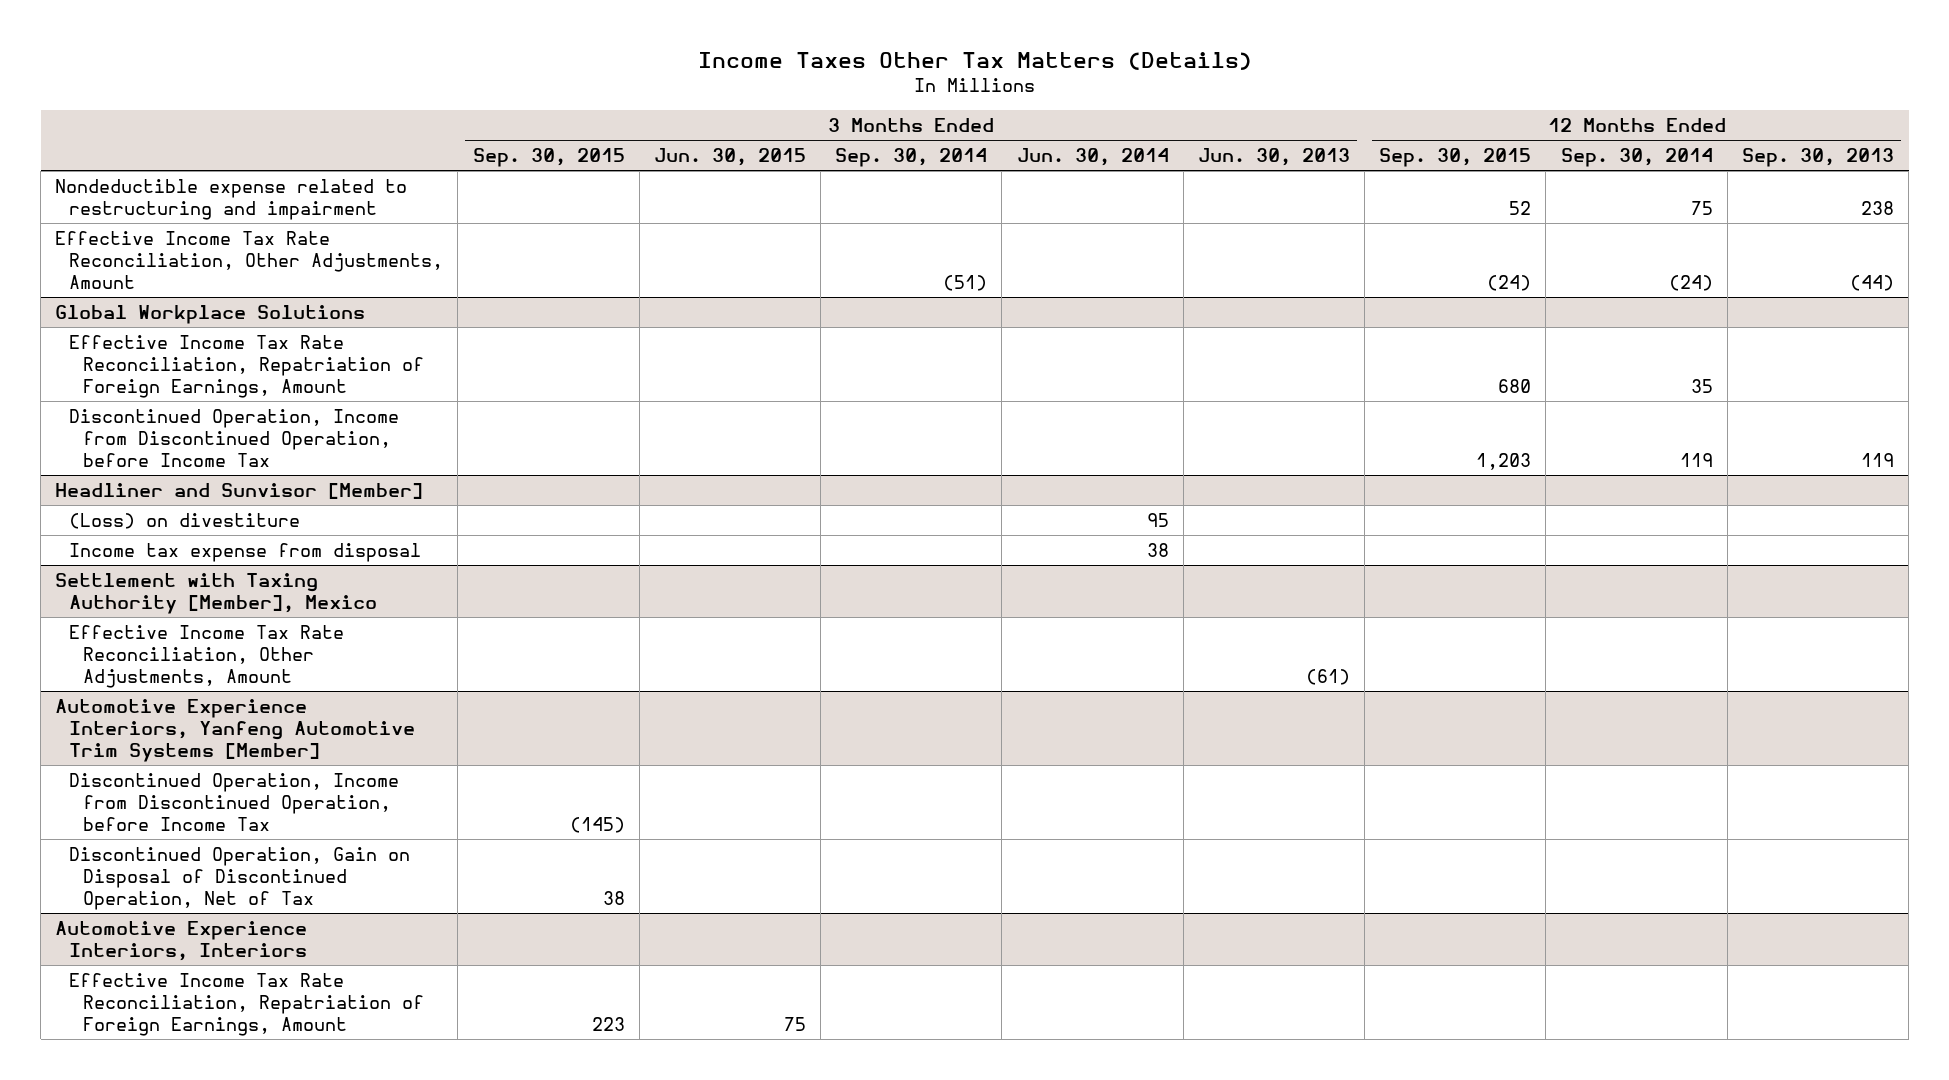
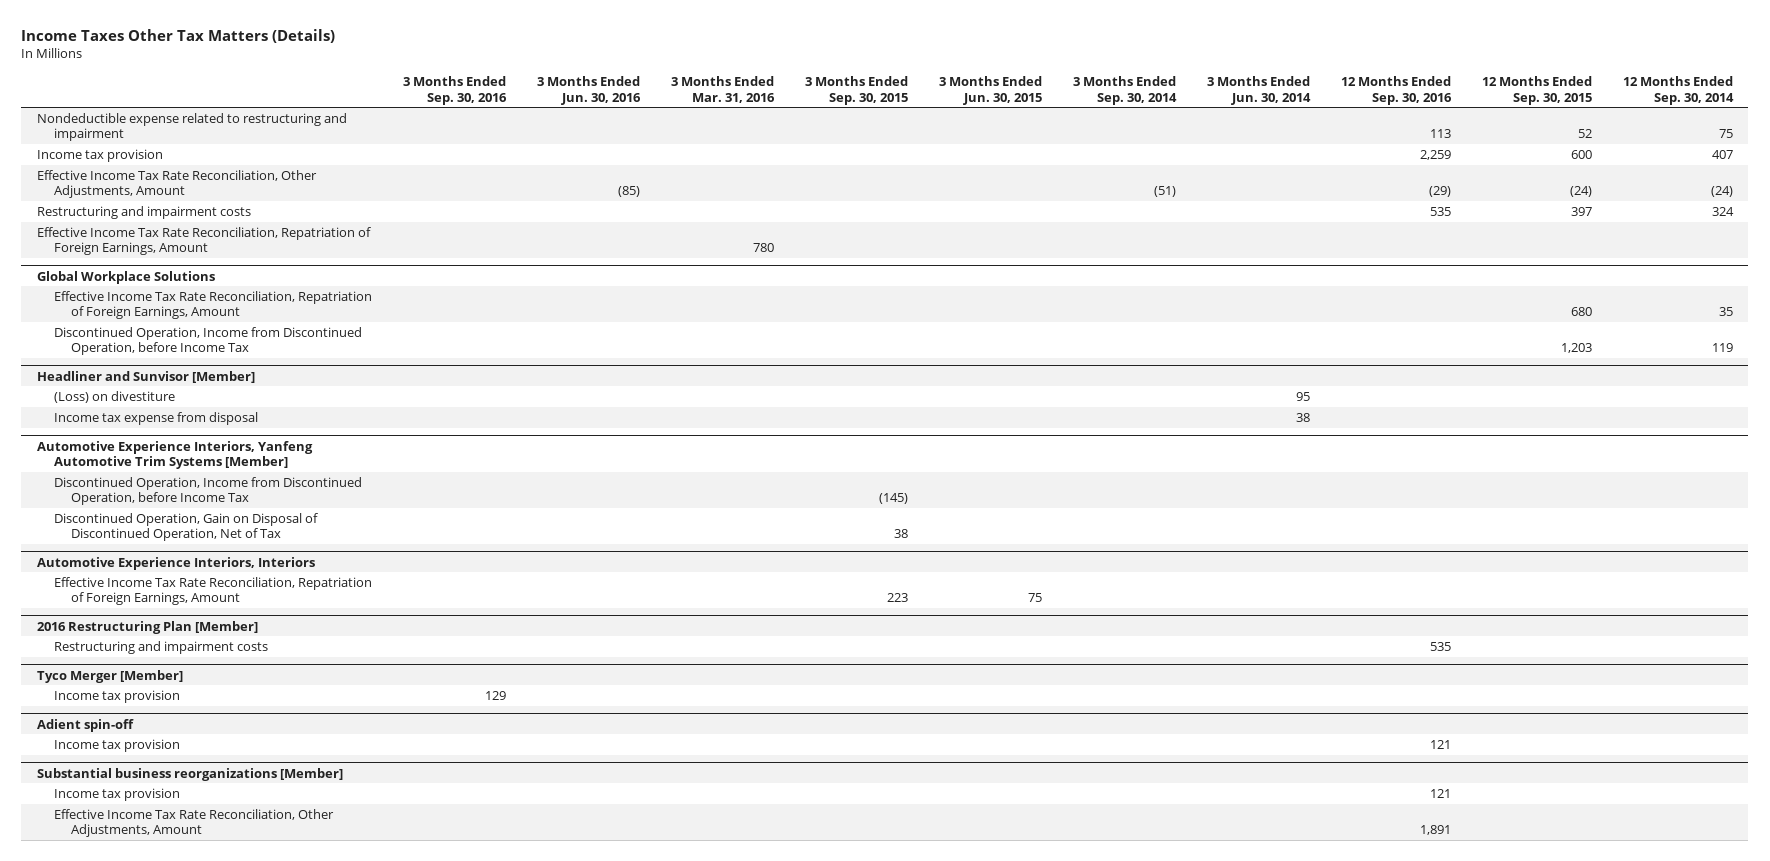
- | 3 Months Ended Sep. 30, 2015 | 3 Months Ended Jun. 30, 2015 | 3 Months Ended Sep. 30, 2014 | 3 Months Ended Jun. 30, 2014 | 3 Months Ended Jun. 30, 2013 | 12 Months Ended Sep. 30, 2015 | 12 Months Ended Sep. 30, 2014 | 12 Months Ended Sep. 30, 2013
+ | 3 Months Ended Sep. 30, 2016 | 3 Months Ended Jun. 30, 2016 | 3 Months Ended Mar. 31, 2016 | 3 Months Ended Sep. 30, 2015 | 3 Months Ended Jun. 30, 2015 | 3 Months Ended Sep. 30, 2014 | 3 Months Ended Jun. 30, 2014 | 12 Months Ended Sep. 30, 2016 | 12 Months Ended Sep. 30, 2015 | 12 Months Ended Sep. 30, 2014
+ Income tax provision | | | | | | | | 2,259 | 600 | 407
+ Restructuring and impairment costs | | | | | | | | 535 | 397 | 324
+ Effective Income Tax Rate Reconciliation, Repatriation of Foreign Earnings, Amount | | | 780 | | | | | | |
- Settlement with Taxing Authority [Member], Mexico
- Effective Income Tax Rate Reconciliation, Other Adjustments, Amount | | | | | (61) | | |
+ 2016 Restructuring Plan [Member]
+ Restructuring and impairment costs | | | | | | | | 535 | |
+ Tyco Merger [Member]
+ Income tax provision | 129 | | | | | | | | |
+ Adient spin-off
+ Income tax provision | | | | | | | | 121 | |
+ Substantial business reorganizations [Member]
+ Income tax provision | | | | | | | | 121 | |
+ Effective Income Tax Rate Reconciliation, Other Adjustments, Amount | | | | | | | | 1,891 | |

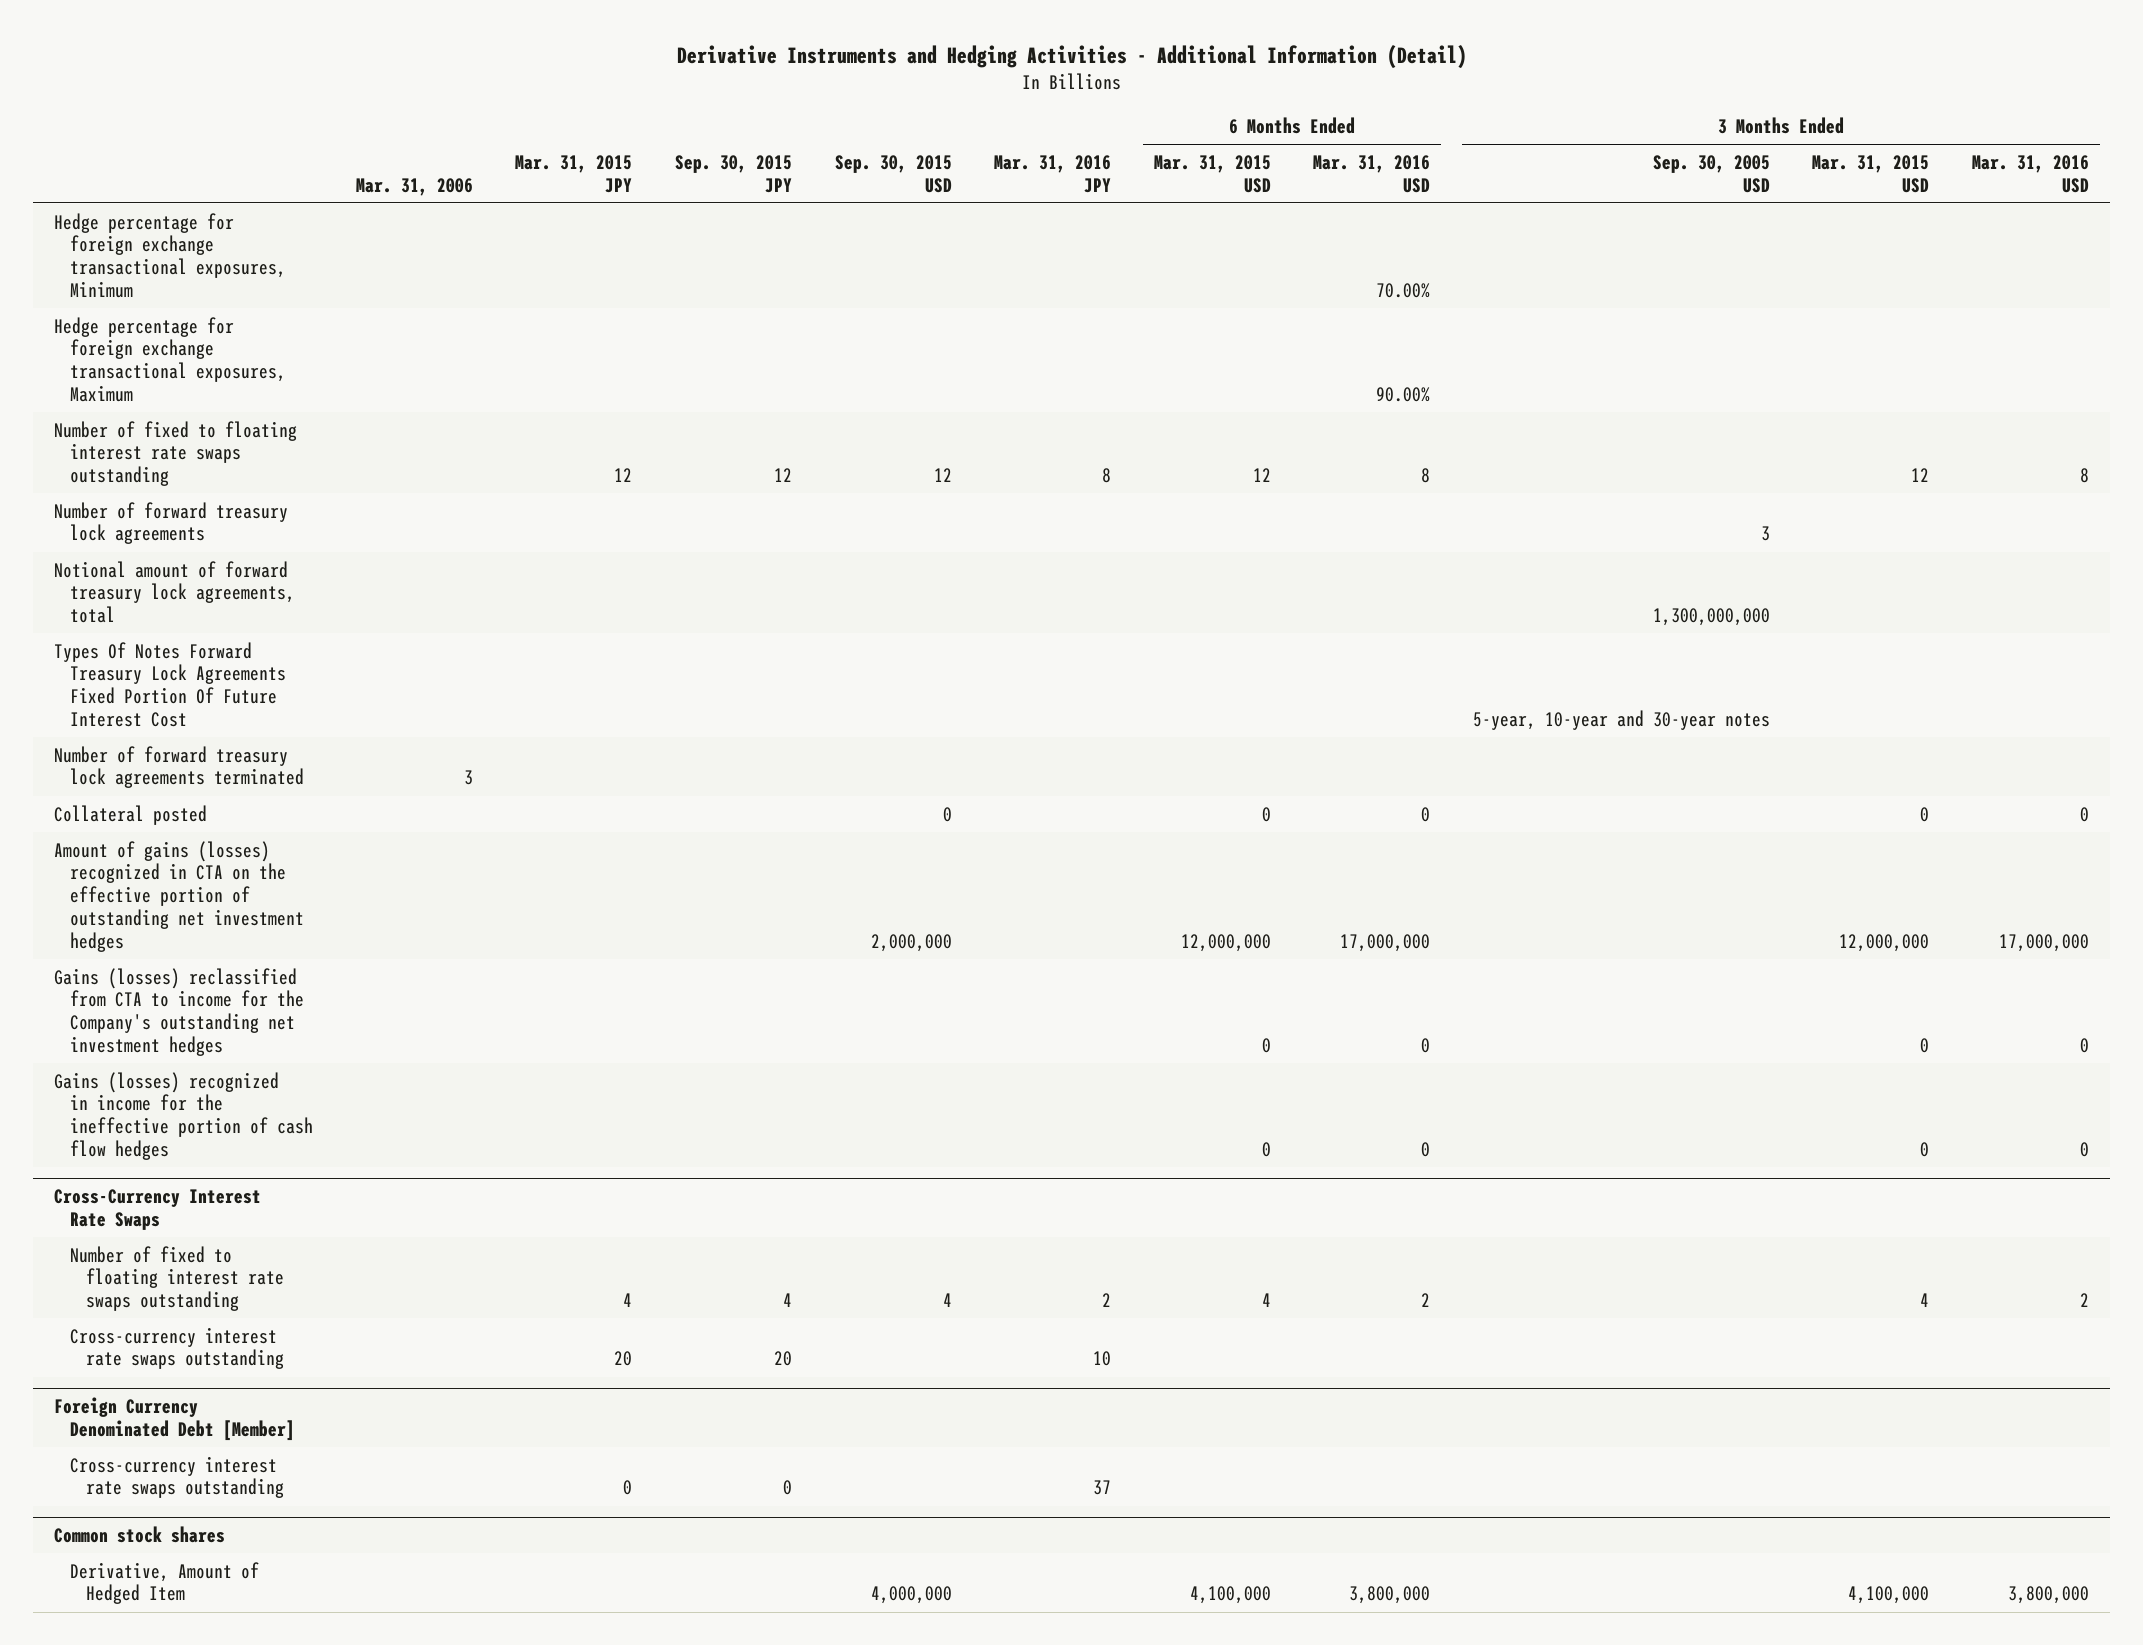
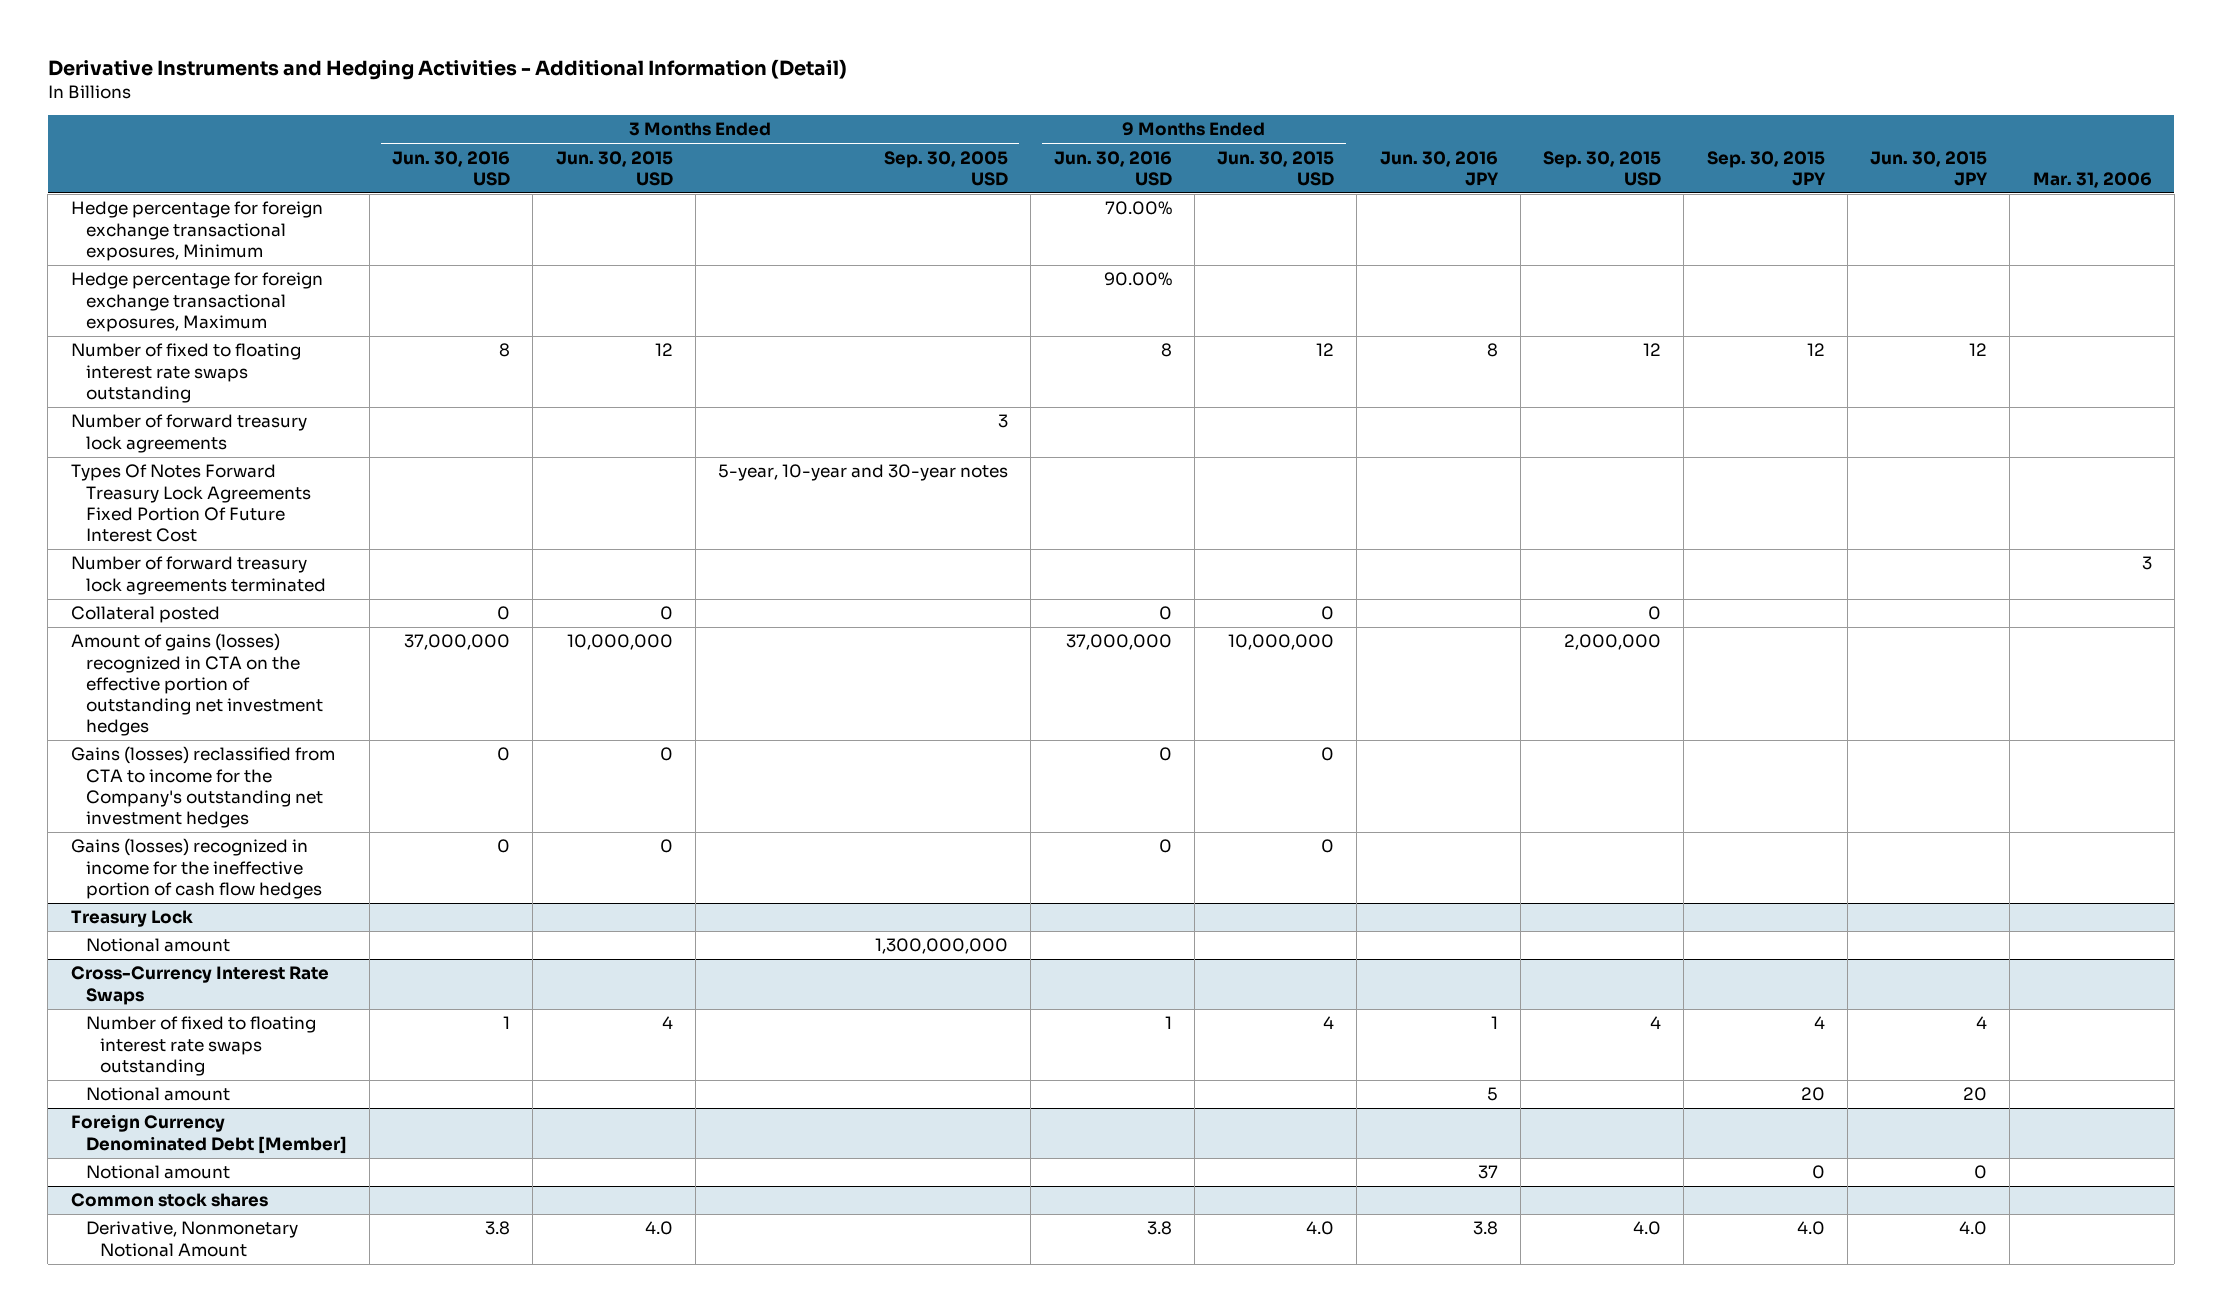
- | Mar. 31, 2006 | Mar. 31, 2015 JPY | Sep. 30, 2015 JPY | Sep. 30, 2015 USD | Mar. 31, 2016 JPY | 6 Months Ended Mar. 31, 2015 USD | 6 Months Ended Mar. 31, 2016 USD | 3 Months Ended Sep. 30, 2005 USD | 3 Months Ended Mar. 31, 2015 USD | 3 Months Ended Mar. 31, 2016 USD
+ | 3 Months Ended Jun. 30, 2016 USD | 3 Months Ended Jun. 30, 2015 USD | 3 Months Ended Sep. 30, 2005 USD | 9 Months Ended Jun. 30, 2016 USD | 9 Months Ended Jun. 30, 2015 USD | Jun. 30, 2016 JPY | Sep. 30, 2015 USD | Sep. 30, 2015 JPY | Jun. 30, 2015 JPY | Mar. 31, 2006
- Notional amount of forward treasury lock agreements, total | | | | | | | | 1,300,000,000 | |
+ Treasury Lock
+ Notional amount | | | 1,300,000,000 | | | | | | |
@ Cross-Currency Interest Rate Swaps
- Cross-currency interest rate swaps outstanding | | 20 | 20 | | 10 | | | | |
+ Notional amount | | | | | | 5 | | 20 | 20 |
@ Foreign Currency Denominated Debt [Member]
- Cross-currency interest rate swaps outstanding | | 0 | 0 | | 37 | | | | |
+ Notional amount | | | | | | 37 | | 0 | 0 |
@ Common stock shares
- Derivative, Amount of Hedged Item | | | | 4,000,000 | | 4,100,000 | 3,800,000 | | 4,100,000 | 3,800,000
+ Derivative, Nonmonetary Notional Amount | 3.8 | 4.0 | | 3.8 | 4.0 | 3.8 | 4.0 | 4.0 | 4.0 |

